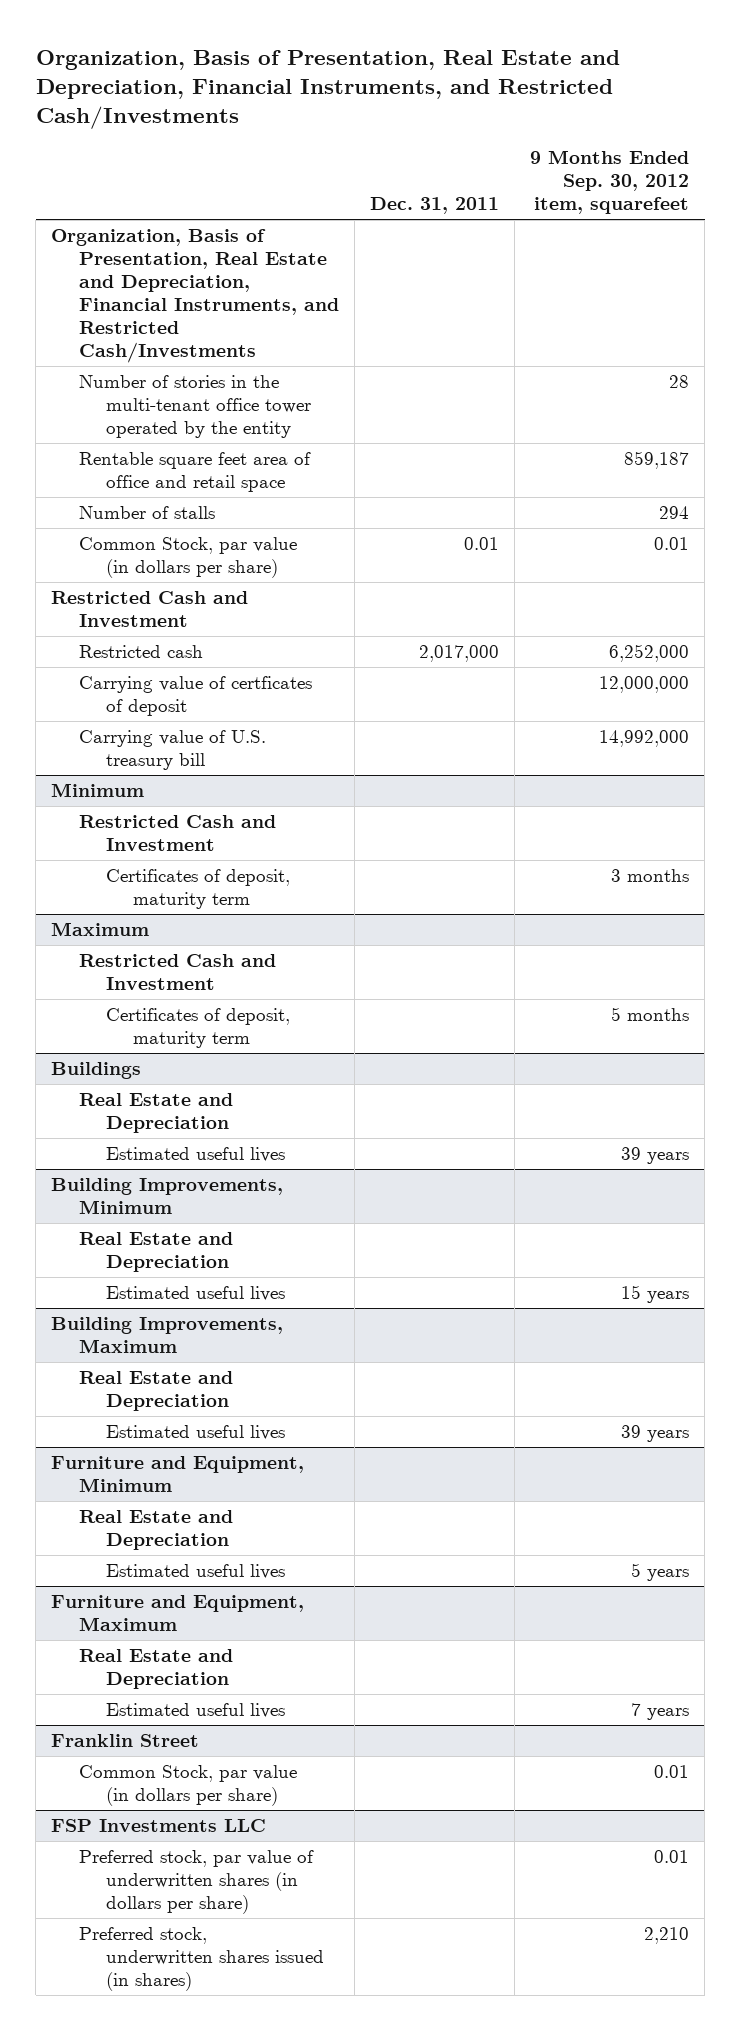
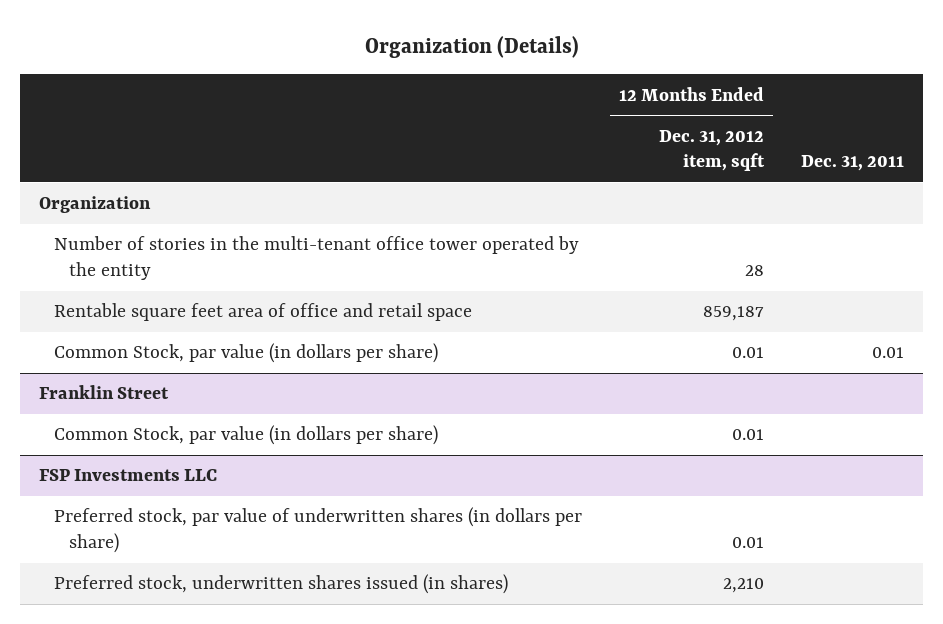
- Organization, Basis of Presentation, Real Estate and Depreciation, Financial Instruments, and Restricted Cash/Investments
+ Organization (Details)
- | Dec. 31, 2011 | 9 Months Ended Sep. 30, 2012 item, squarefeet
+ | 12 Months Ended Dec. 31, 2012 item, sqft | Dec. 31, 2011
- Organization, Basis of Presentation, Real Estate and Depreciation, Financial Instruments, and Restricted Cash/Investments
+ Organization
- Number of stalls | | 294
- Restricted Cash and Investment
- Restricted cash | 2,017,000 | 6,252,000
- Carrying value of certficates of deposit | | 12,000,000
- Carrying value of U.S. treasury bill | | 14,992,000
- Minimum
- Restricted Cash and Investment
- Certificates of deposit, maturity term | | 3 months
- Maximum
- Restricted Cash and Investment
- Certificates of deposit, maturity term | | 5 months
- Buildings
- Real Estate and Depreciation
- Estimated useful lives | | 39 years
- Building Improvements, Minimum
- Real Estate and Depreciation
- Estimated useful lives | | 15 years
- Building Improvements, Maximum
- Real Estate and Depreciation
- Estimated useful lives | | 39 years
- Furniture and Equipment, Minimum
- Real Estate and Depreciation
- Estimated useful lives | | 5 years
- Furniture and Equipment, Maximum
- Real Estate and Depreciation
- Estimated useful lives | | 7 years

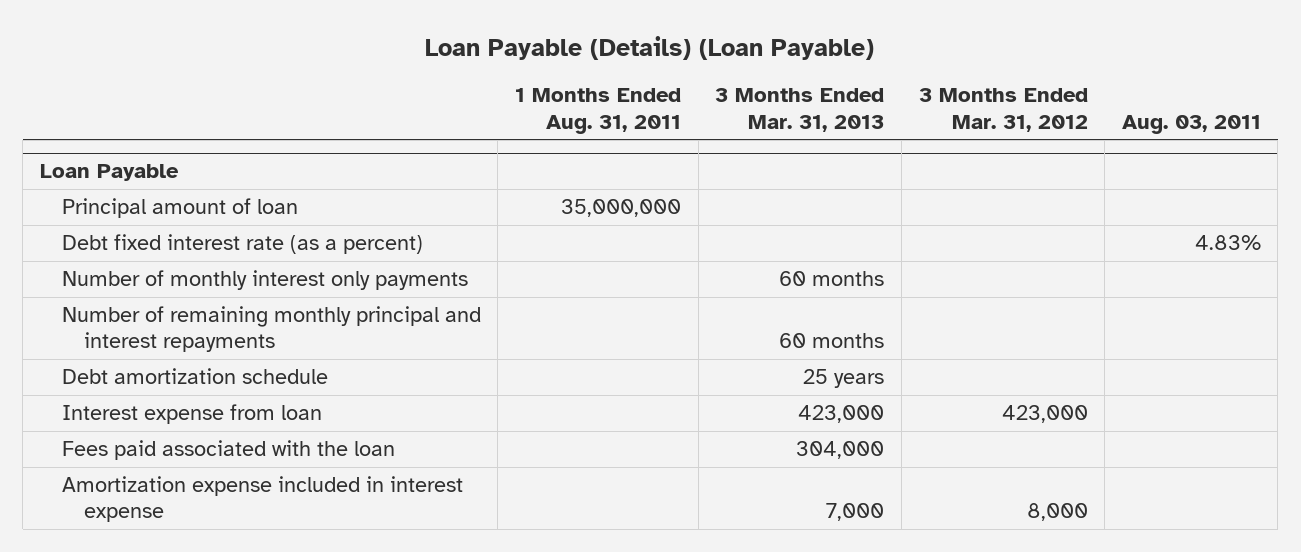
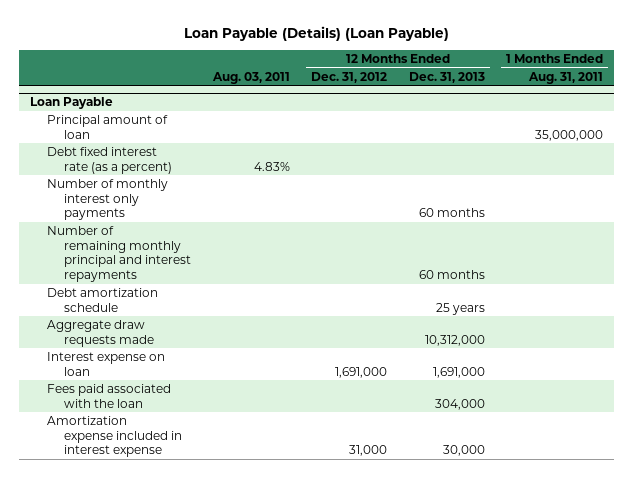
- | 1 Months Ended Aug. 31, 2011 | 3 Months Ended Mar. 31, 2013 | 3 Months Ended Mar. 31, 2012 | Aug. 03, 2011
+ | Aug. 03, 2011 | 12 Months Ended Dec. 31, 2012 | 12 Months Ended Dec. 31, 2013 | 1 Months Ended Aug. 31, 2011
@ Loan Payable
- Interest expense from loan | | 423,000 | 423,000 |
+ Aggregate draw requests made | | | 10,312,000 |
+ Interest expense on loan | | 1,691,000 | 1,691,000 |

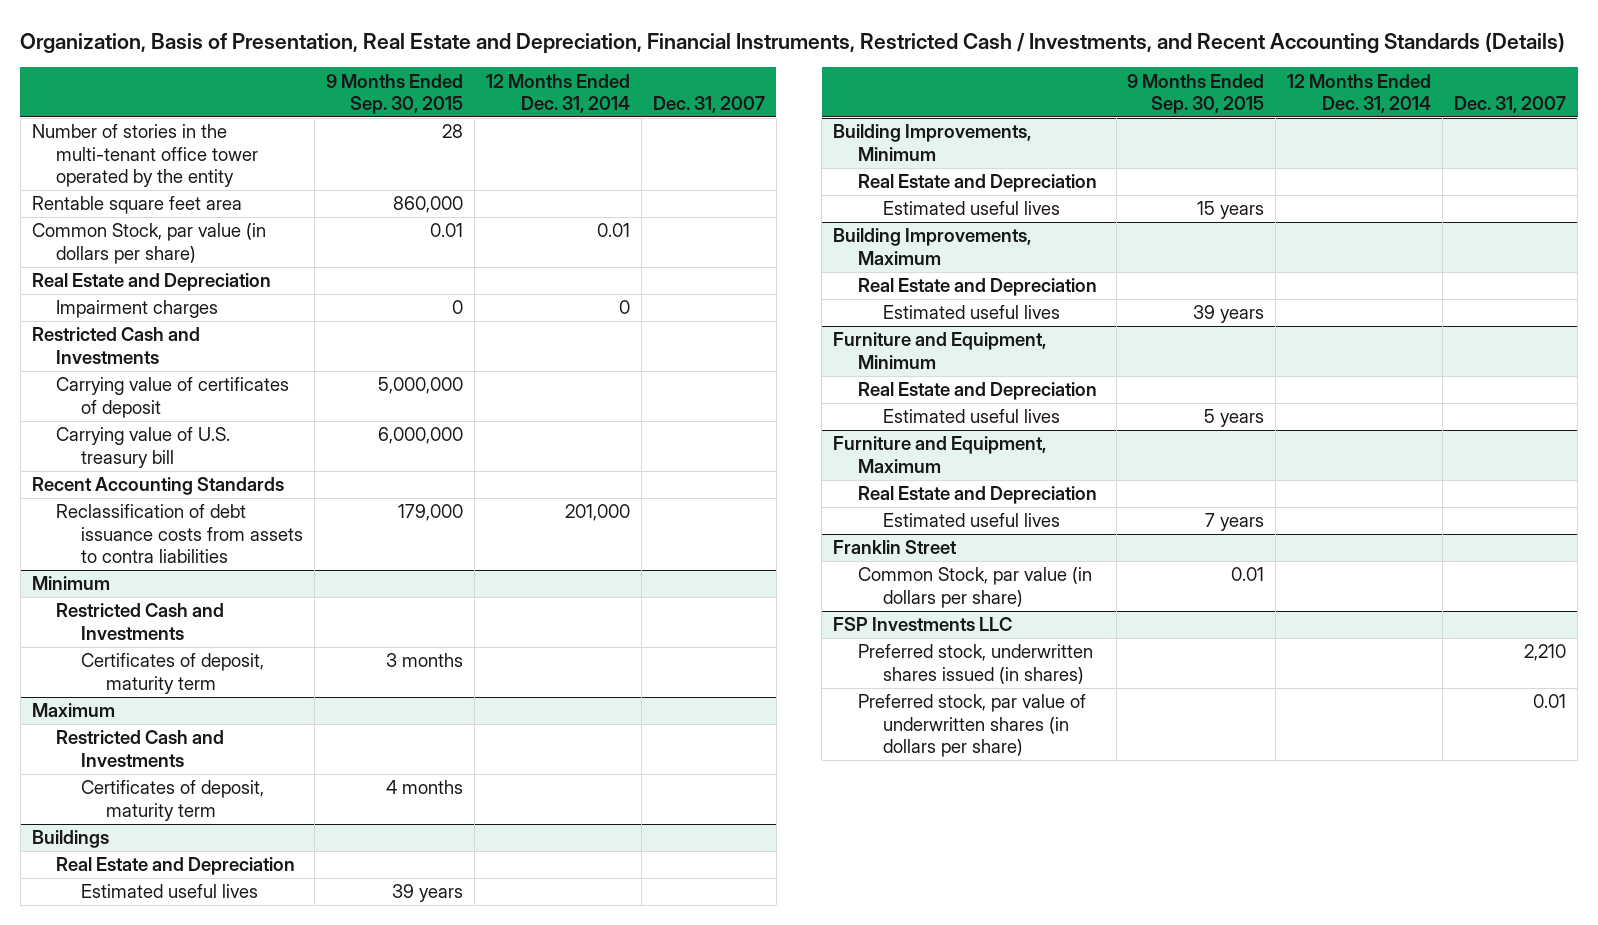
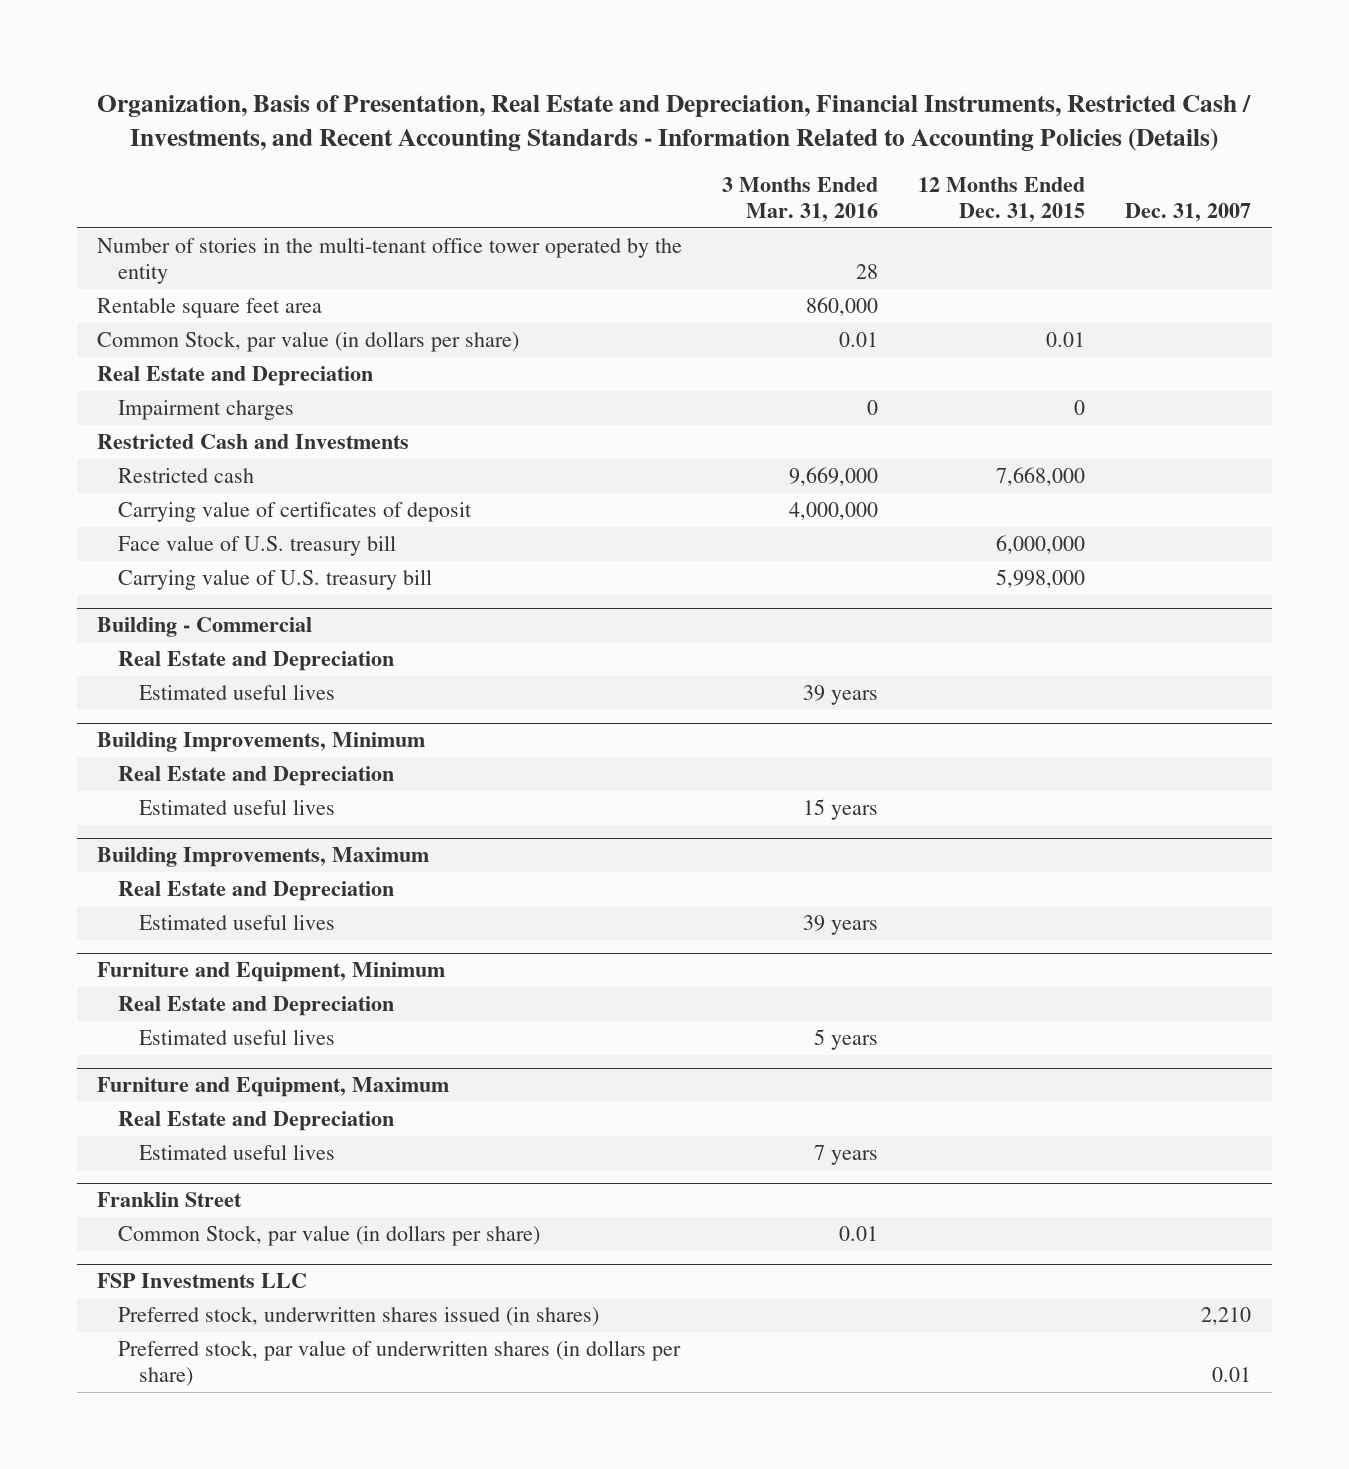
- Organization, Basis of Presentation, Real Estate and Depreciation, Financial Instruments, Restricted Cash / Investments, and Recent Accounting Standards (Details)
+ Organization, Basis of Presentation, Real Estate and Depreciation, Financial Instruments, Restricted Cash / Investments, and Recent Accounting Standards - Information Related to Accounting Policies (Details)
- | 9 Months Ended Sep. 30, 2015 | 12 Months Ended Dec. 31, 2014 | Dec. 31, 2007
+ | 3 Months Ended Mar. 31, 2016 | 12 Months Ended Dec. 31, 2015 | Dec. 31, 2007
+ Restricted cash | 9,669,000 | 7,668,000 |
+ Face value of U.S. treasury bill | | 6,000,000 |
- Recent Accounting Standards
- Reclassification of debt issuance costs from assets to contra liabilities | 179,000 | 201,000 |
- Minimum
- Restricted Cash and Investments
- Certificates of deposit, maturity term | 3 months | |
- Maximum
- Restricted Cash and Investments
- Certificates of deposit, maturity term | 4 months | |
- Buildings
+ Building - Commercial

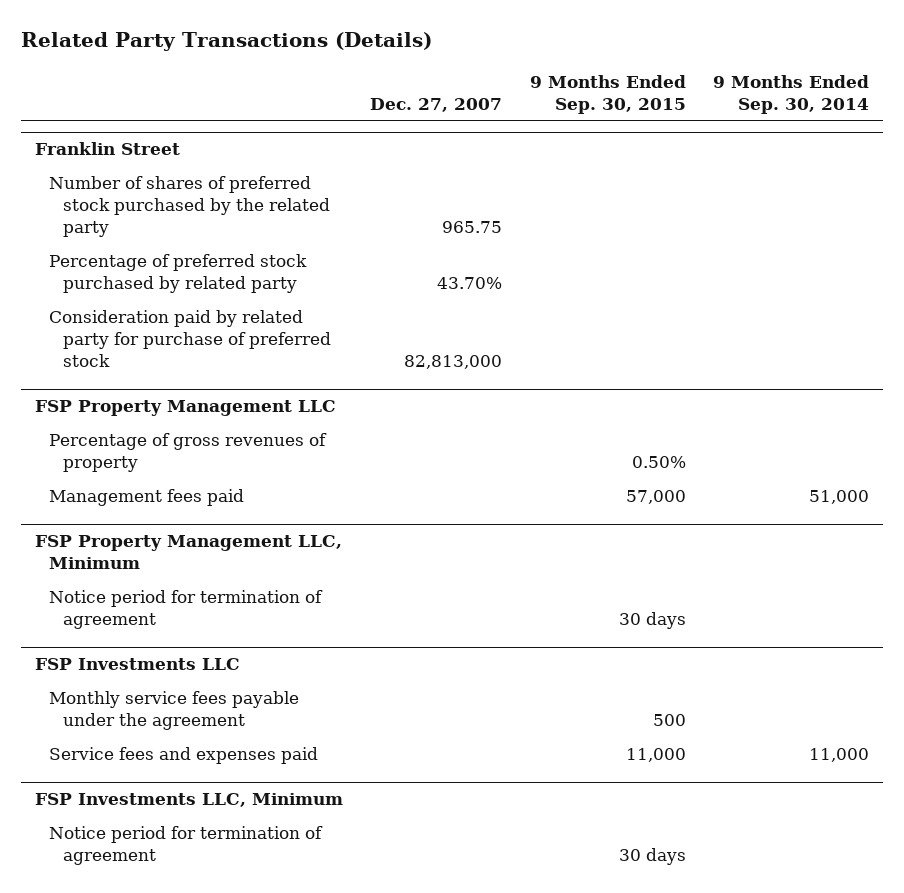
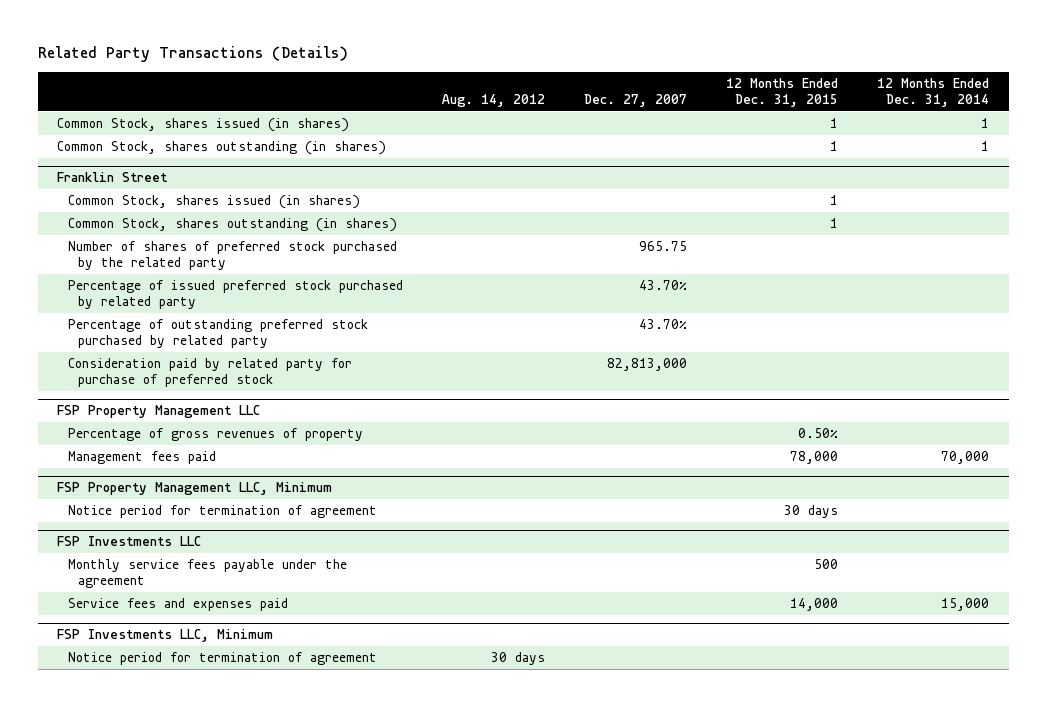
- | Dec. 27, 2007 | 9 Months Ended Sep. 30, 2015 | 9 Months Ended Sep. 30, 2014
+ | Aug. 14, 2012 | Dec. 27, 2007 | 12 Months Ended Dec. 31, 2015 | 12 Months Ended Dec. 31, 2014
+ Common Stock, shares issued (in shares) | | | 1 | 1
+ Common Stock, shares outstanding (in shares) | | | 1 | 1
@ Franklin Street
+ Common Stock, shares issued (in shares) | | | 1 |
+ Common Stock, shares outstanding (in shares) | | | 1 |
- Percentage of preferred stock purchased by related party | 43.70% | |
+ Percentage of issued preferred stock purchased by related party | | 43.70% | |
+ Percentage of outstanding preferred stock purchased by related party | | 43.70% | |

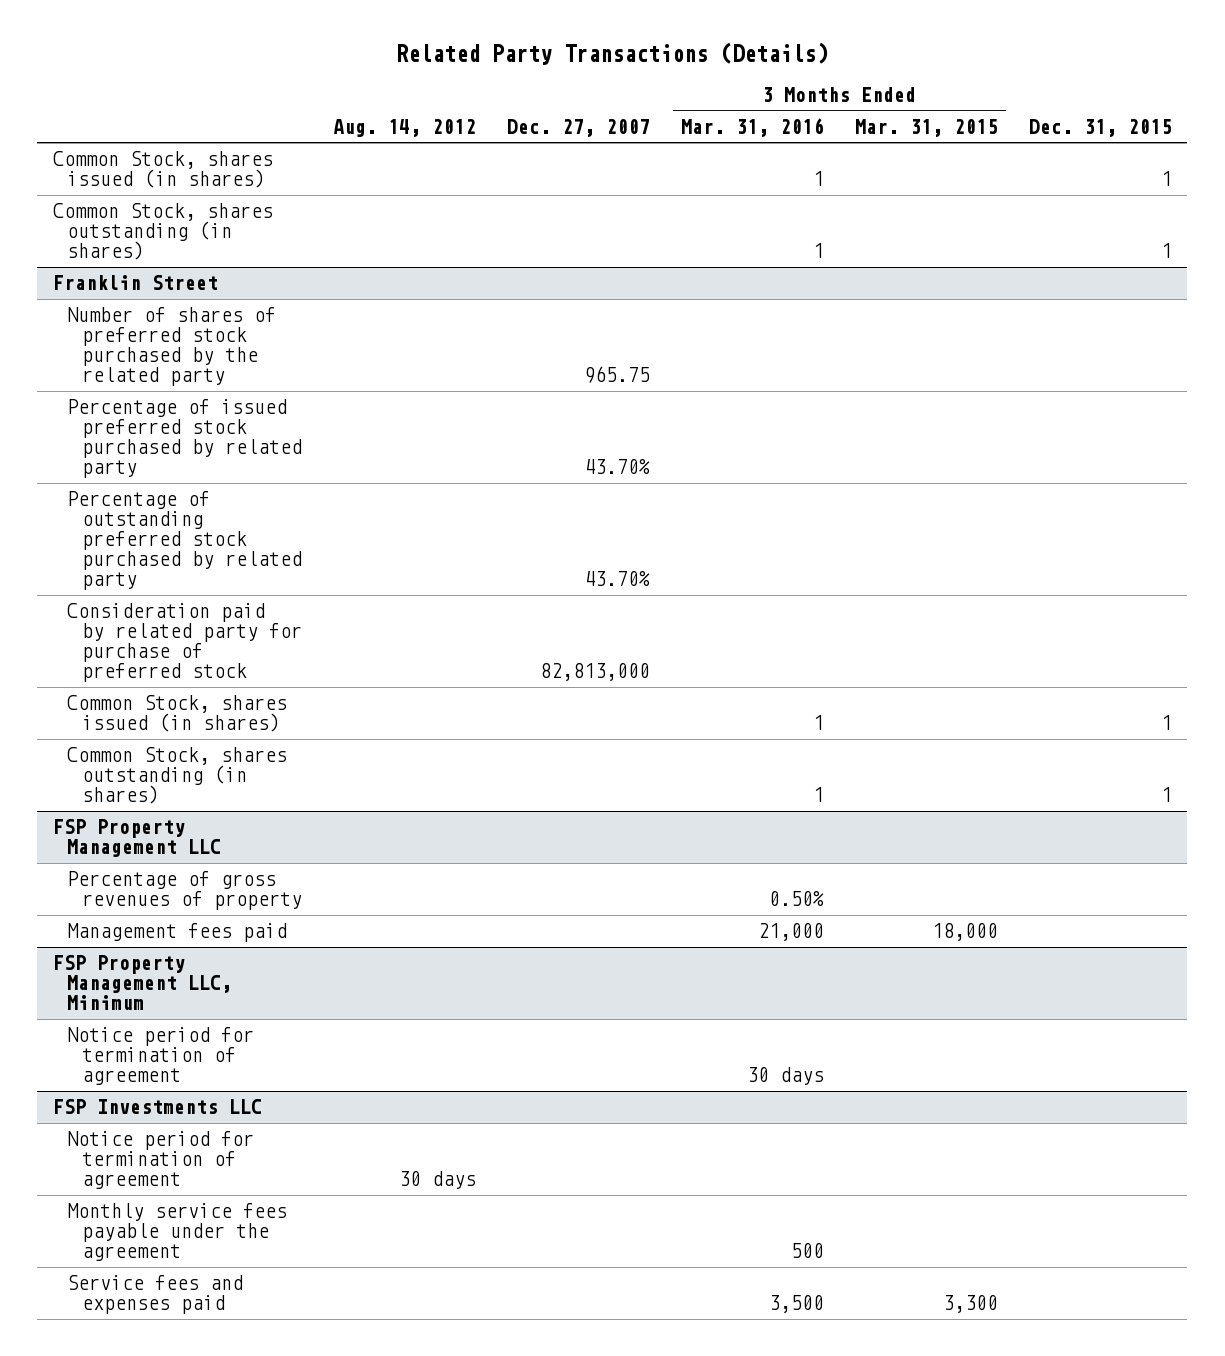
- | Aug. 14, 2012 | Dec. 27, 2007 | 12 Months Ended Dec. 31, 2015 | 12 Months Ended Dec. 31, 2014
+ | Aug. 14, 2012 | Dec. 27, 2007 | 3 Months Ended Mar. 31, 2016 | 3 Months Ended Mar. 31, 2015 | Dec. 31, 2015
@ Franklin Street
moved down: Common Stock, shares issued (in shares) | | | 1 | | 1
moved down: Common Stock, shares outstanding (in shares) | | | 1 | | 1
@ FSP Investments LLC
+ Notice period for termination of agreement | 30 days | | | |
- FSP Investments LLC, Minimum
- Notice period for termination of agreement | 30 days | | |

